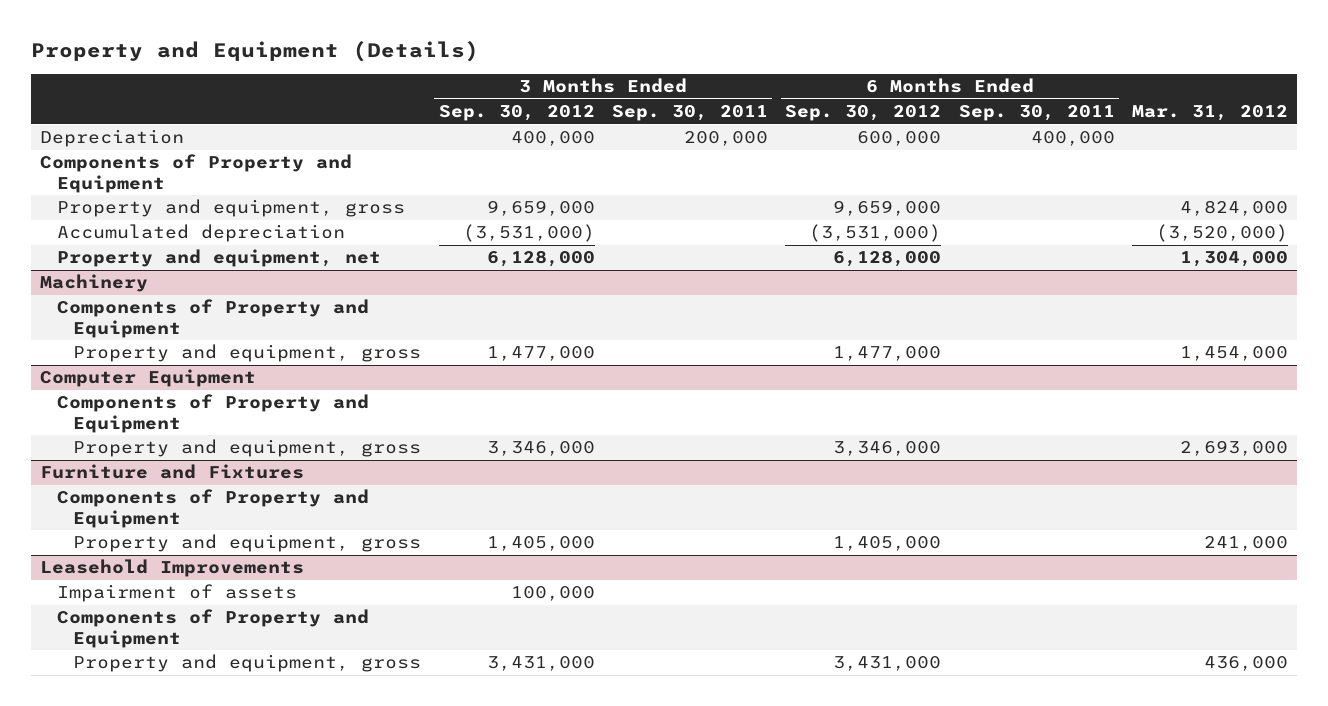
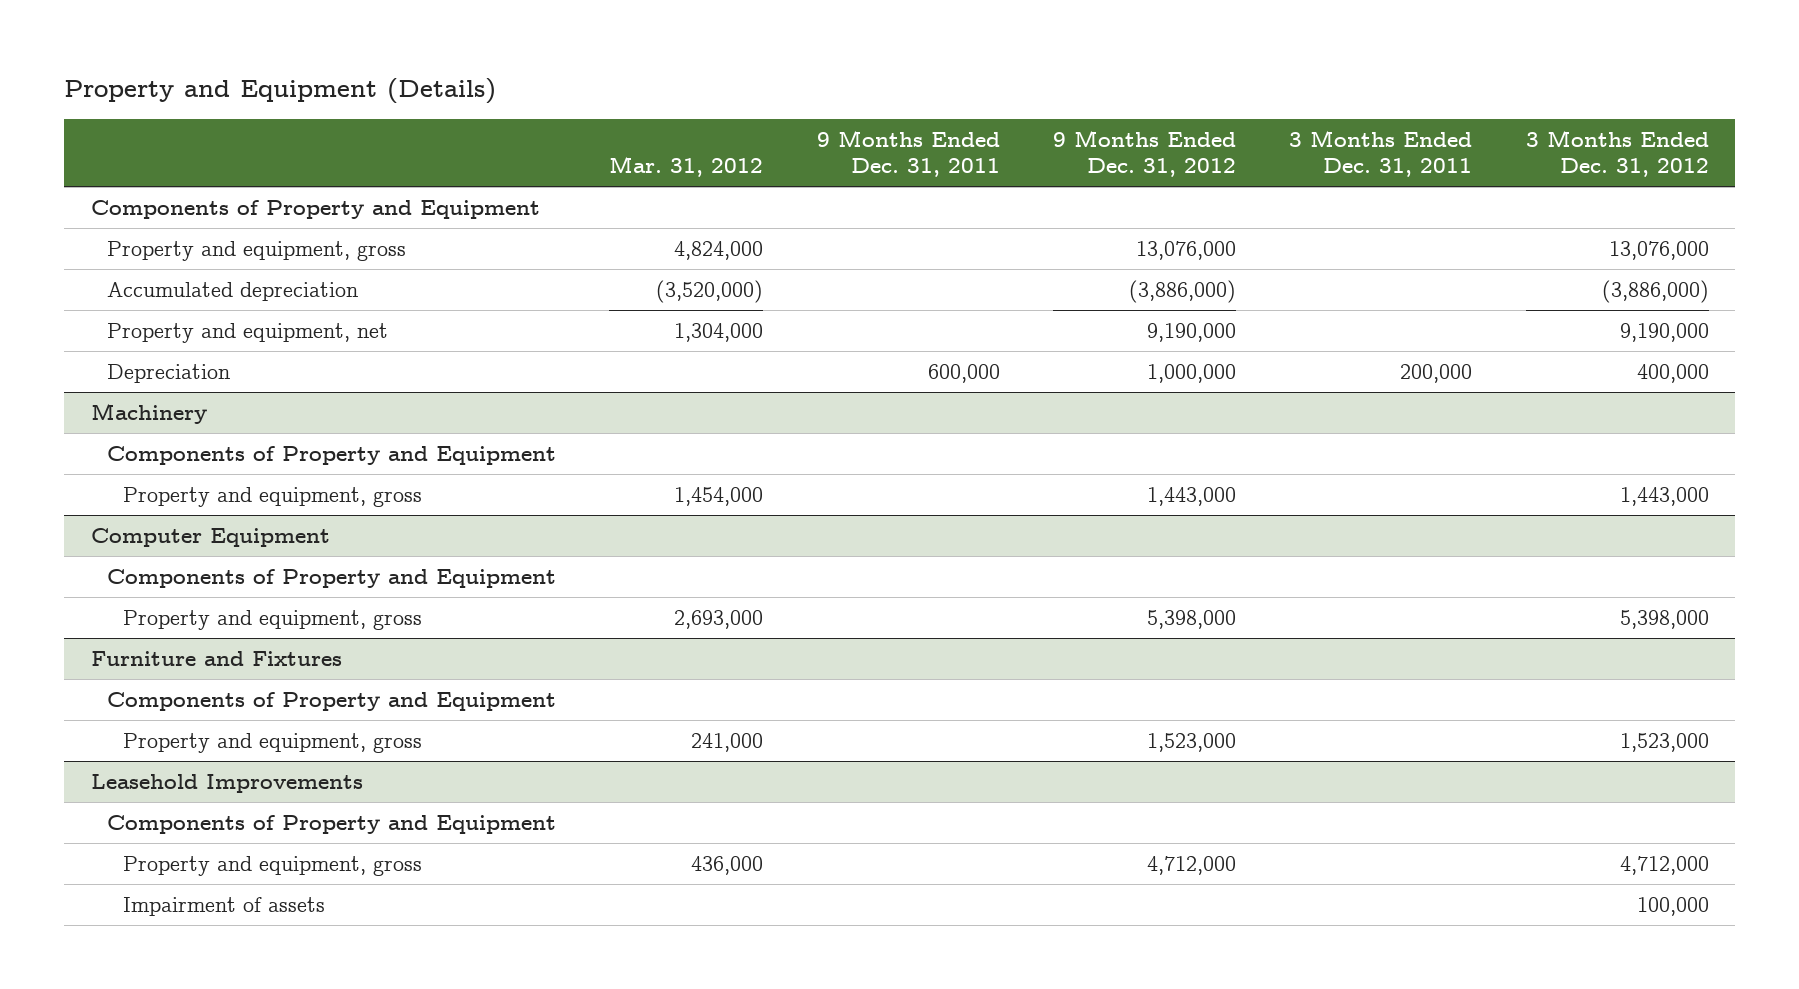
- | 3 Months Ended Sep. 30, 2012 | 3 Months Ended Sep. 30, 2011 | 6 Months Ended Sep. 30, 2012 | 6 Months Ended Sep. 30, 2011 | Mar. 31, 2012
+ | Mar. 31, 2012 | 9 Months Ended Dec. 31, 2011 | 9 Months Ended Dec. 31, 2012 | 3 Months Ended Dec. 31, 2011 | 3 Months Ended Dec. 31, 2012
moved down: Depreciation | | 600,000 | 1,000,000 | 200,000 | 400,000
@ Leasehold Improvements
moved down: Impairment of assets | | | | | 100,000

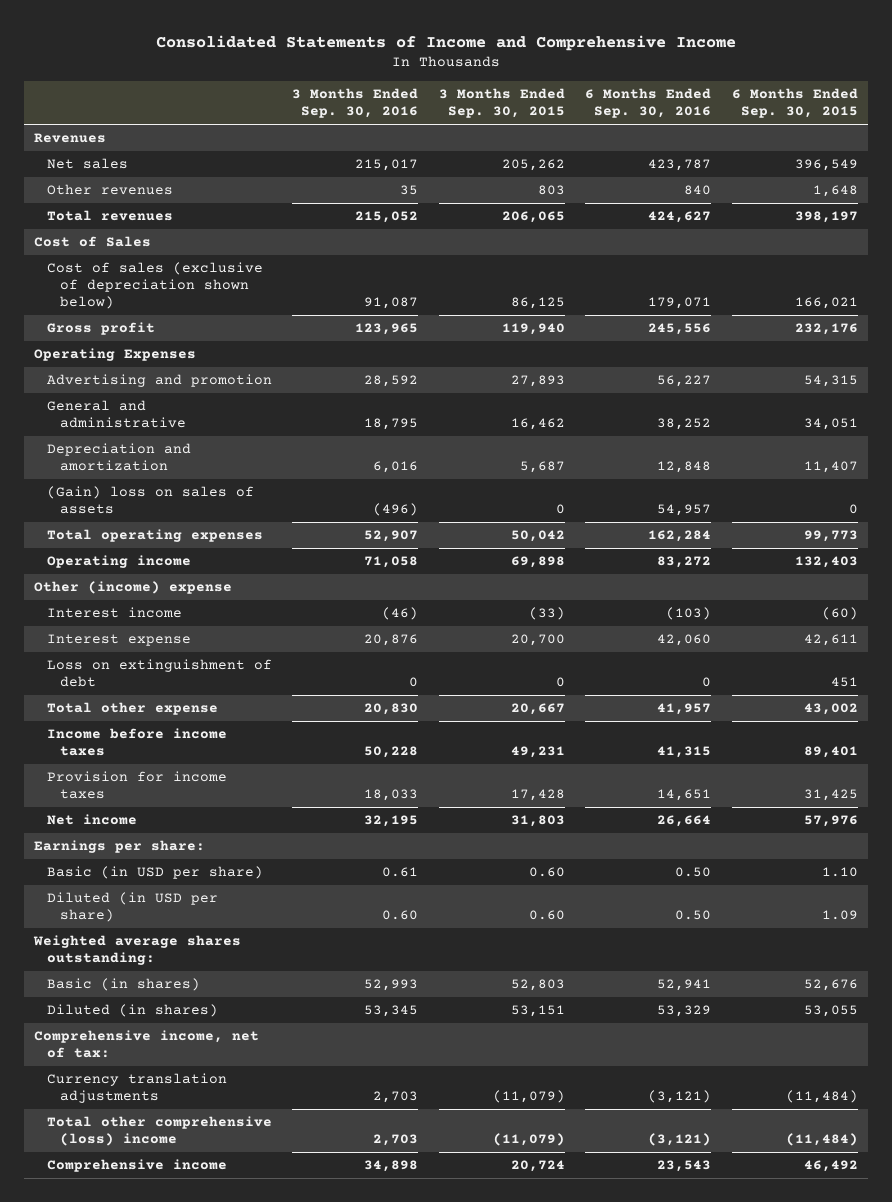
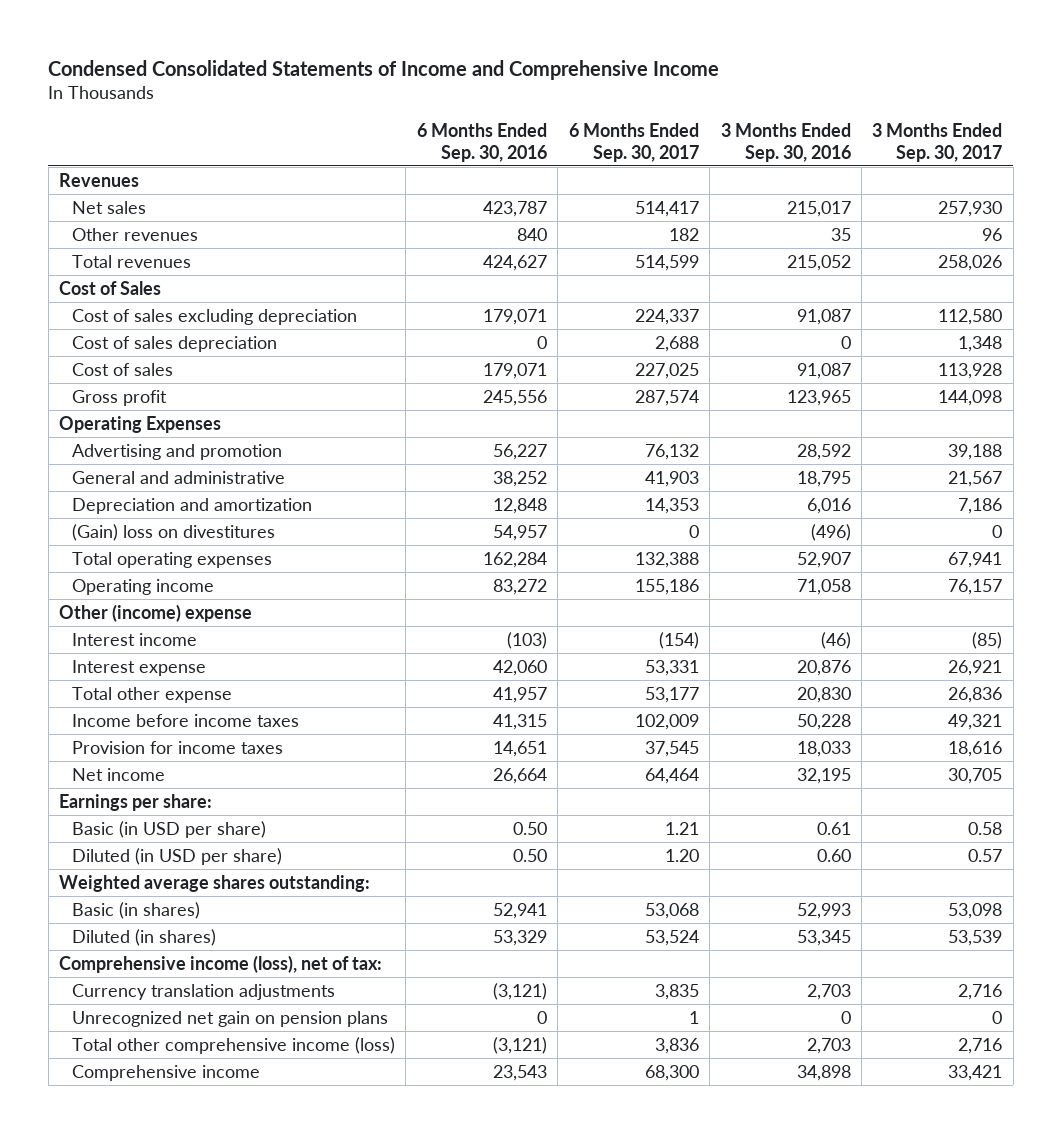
- Consolidated Statements of Income and Comprehensive Income
+ Condensed Consolidated Statements of Income and Comprehensive Income
- | 3 Months Ended Sep. 30, 2016 | 3 Months Ended Sep. 30, 2015 | 6 Months Ended Sep. 30, 2016 | 6 Months Ended Sep. 30, 2015
+ | 6 Months Ended Sep. 30, 2016 | 6 Months Ended Sep. 30, 2017 | 3 Months Ended Sep. 30, 2016 | 3 Months Ended Sep. 30, 2017
- Cost of sales (exclusive of depreciation shown below) | 91,087 | 86,125 | 179,071 | 166,021
+ Cost of sales excluding depreciation | 179,071 | 224,337 | 91,087 | 112,580
+ Cost of sales depreciation | 0 | 2,688 | 0 | 1,348
+ Cost of sales | 179,071 | 227,025 | 91,087 | 113,928
- (Gain) loss on sales of assets | (496) | 0 | 54,957 | 0
+ (Gain) loss on divestitures | 54,957 | 0 | (496) | 0
- Loss on extinguishment of debt | 0 | 0 | 0 | 451
- Comprehensive income, net of tax:
+ Comprehensive income (loss), net of tax:
- Total other comprehensive (loss) income | 2,703 | (11,079) | (3,121) | (11,484)
+ Unrecognized net gain on pension plans | 0 | 1 | 0 | 0
+ Total other comprehensive income (loss) | (3,121) | 3,836 | 2,703 | 2,716

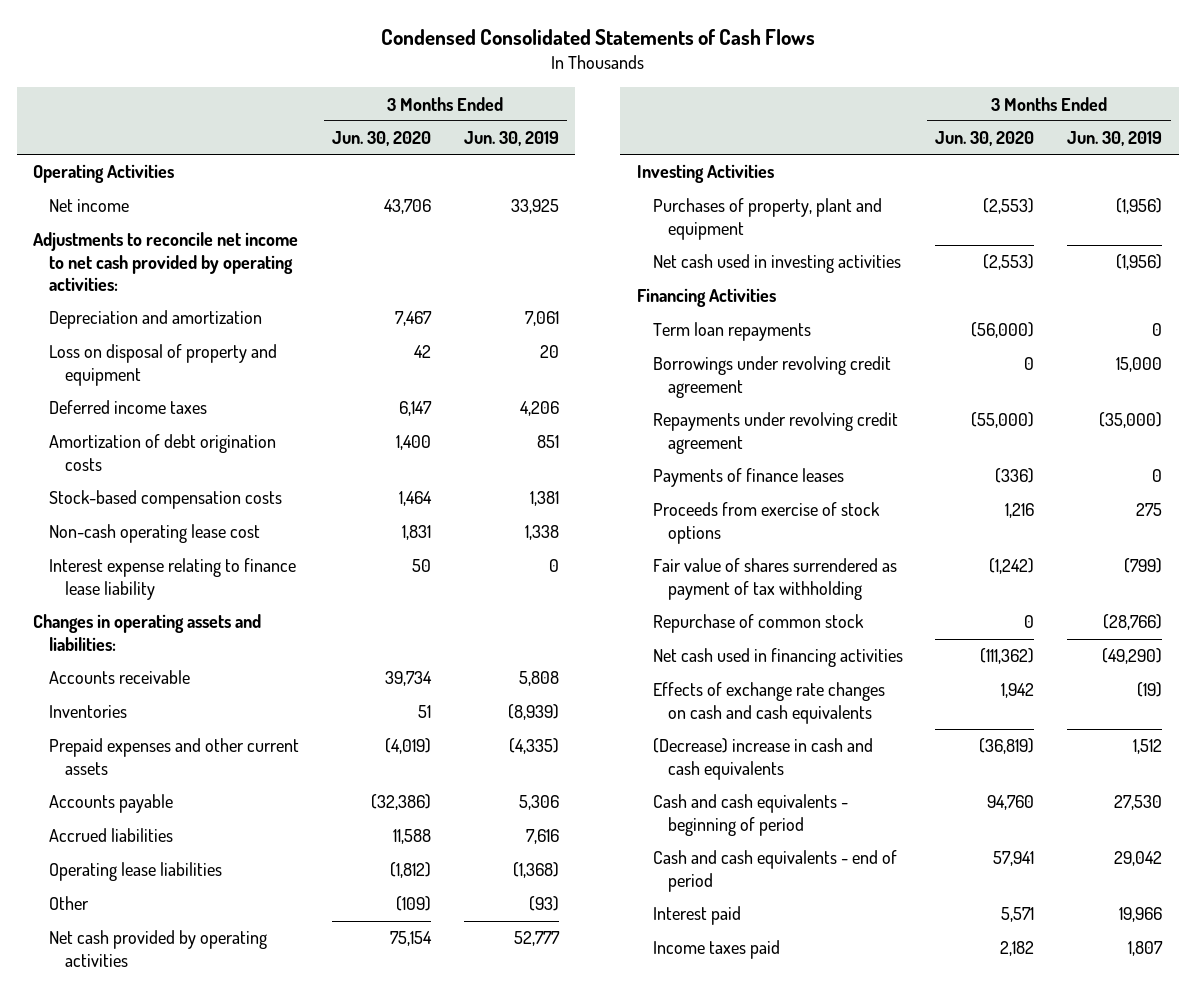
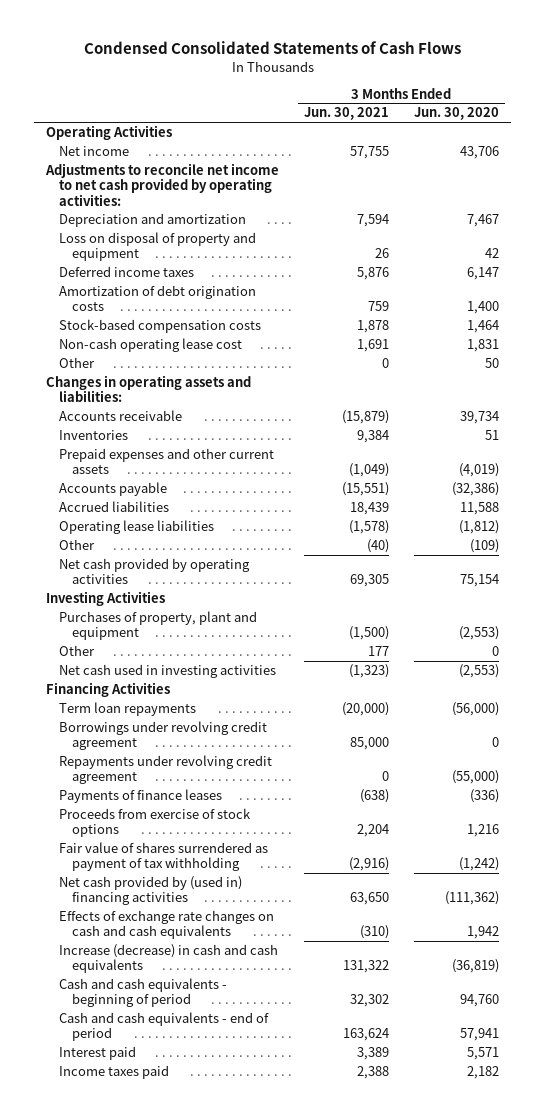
- | 3 Months Ended Jun. 30, 2020 | 3 Months Ended Jun. 30, 2019
+ | 3 Months Ended Jun. 30, 2021 | 3 Months Ended Jun. 30, 2020
- Interest expense relating to finance lease liability | 50 | 0
+ Other | 0 | 50
+ Other | 177 | 0
- Repurchase of common stock | 0 | (28,766)
- Net cash used in financing activities | (111,362) | (49,290)
+ Net cash provided by (used in) financing activities | 63,650 | (111,362)
- (Decrease) increase in cash and cash equivalents | (36,819) | 1,512
+ Increase (decrease) in cash and cash equivalents | 131,322 | (36,819)

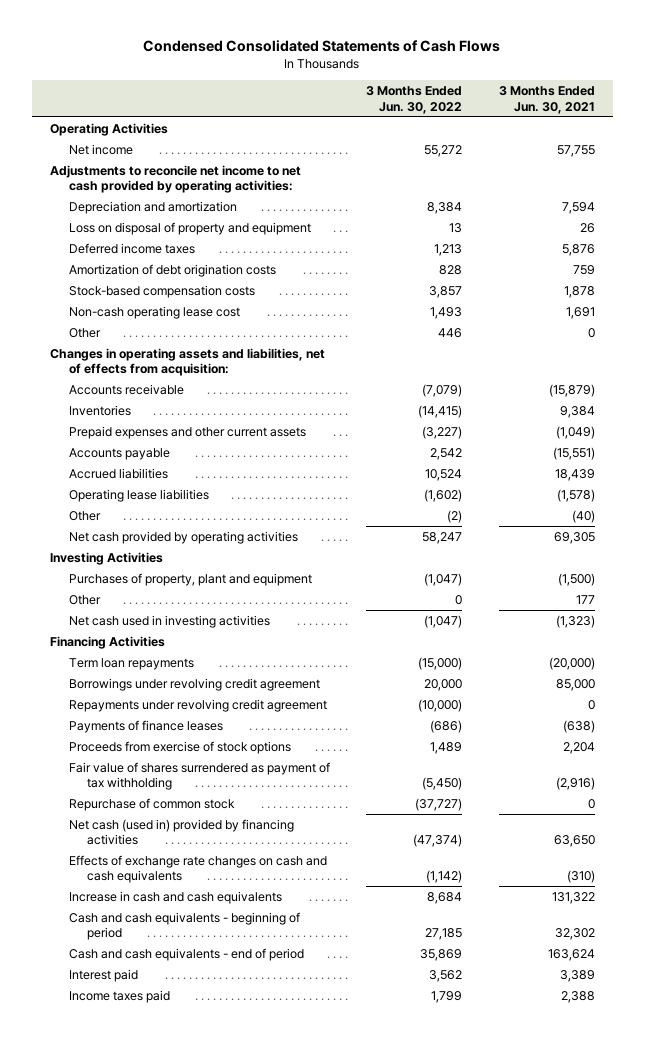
- | 3 Months Ended Jun. 30, 2021 | 3 Months Ended Jun. 30, 2020
+ | 3 Months Ended Jun. 30, 2022 | 3 Months Ended Jun. 30, 2021
- Changes in operating assets and liabilities:
+ Changes in operating assets and liabilities, net of effects from acquisition:
- Net cash provided by (used in) financing activities | 63,650 | (111,362)
+ Repurchase of common stock | (37,727) | 0
+ Net cash (used in) provided by financing activities | (47,374) | 63,650
- Increase (decrease) in cash and cash equivalents | 131,322 | (36,819)
+ Increase in cash and cash equivalents | 8,684 | 131,322

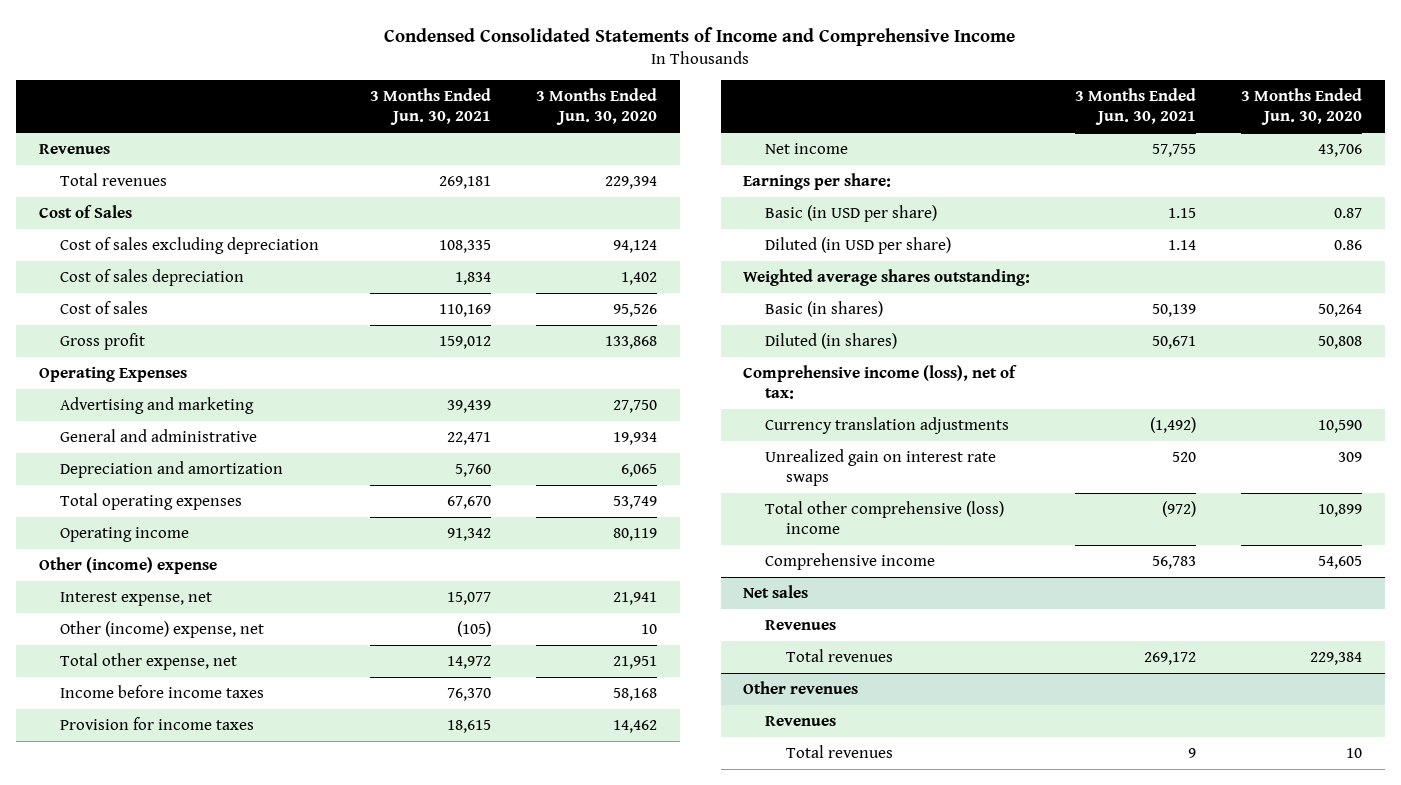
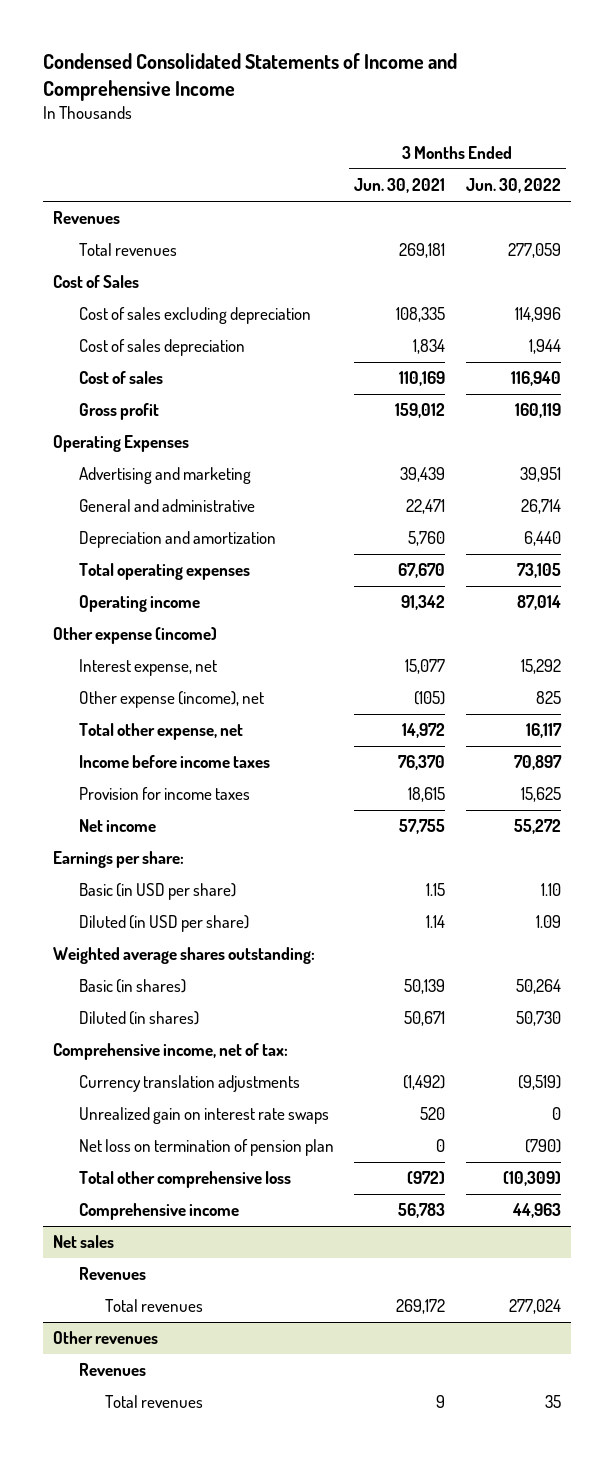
- | 3 Months Ended Jun. 30, 2021 | 3 Months Ended Jun. 30, 2020
+ | 3 Months Ended Jun. 30, 2021 | 3 Months Ended Jun. 30, 2022
- Other (income) expense
+ Other expense (income)
- Other (income) expense, net | (105) | 10
+ Other expense (income), net | (105) | 825
- Comprehensive income (loss), net of tax:
+ Comprehensive income, net of tax:
- Total other comprehensive (loss) income | (972) | 10,899
+ Net loss on termination of pension plan | 0 | (790)
+ Total other comprehensive loss | (972) | (10,309)

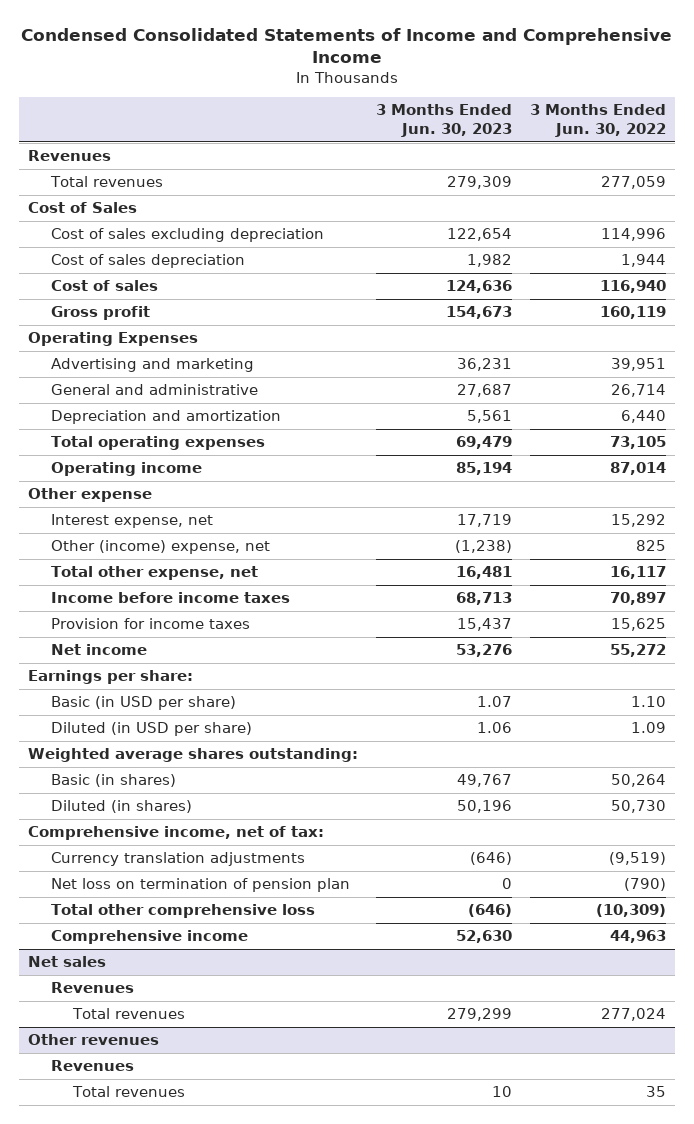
- | 3 Months Ended Jun. 30, 2021 | 3 Months Ended Jun. 30, 2022
+ | 3 Months Ended Jun. 30, 2023 | 3 Months Ended Jun. 30, 2022
- Other expense (income)
+ Other expense
- Other expense (income), net | (105) | 825
+ Other (income) expense, net | (1,238) | 825
- Unrealized gain on interest rate swaps | 520 | 0

